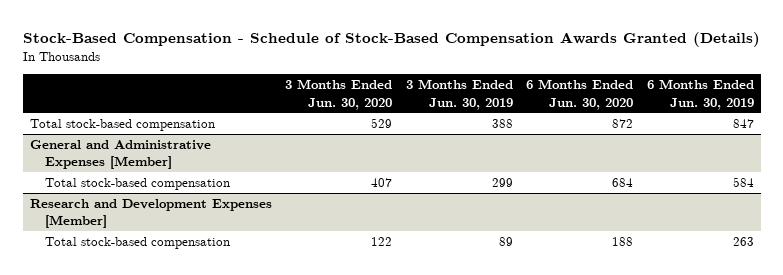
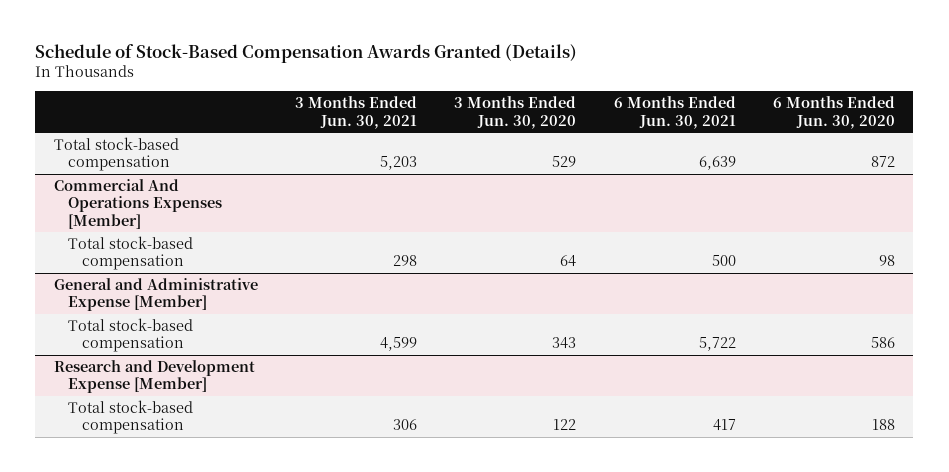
- Stock-Based Compensation - Schedule of Stock-Based Compensation Awards Granted (Details)
+ Schedule of Stock-Based Compensation Awards Granted (Details)
- | 3 Months Ended Jun. 30, 2020 | 3 Months Ended Jun. 30, 2019 | 6 Months Ended Jun. 30, 2020 | 6 Months Ended Jun. 30, 2019
+ | 3 Months Ended Jun. 30, 2021 | 3 Months Ended Jun. 30, 2020 | 6 Months Ended Jun. 30, 2021 | 6 Months Ended Jun. 30, 2020
- General and Administrative Expenses [Member]
- Total stock-based compensation | 407 | 299 | 684 | 584
- Research and Development Expenses [Member]
+ Commercial And Operations Expenses [Member]
+ Total stock-based compensation | 298 | 64 | 500 | 98
+ General and Administrative Expense [Member]
+ Total stock-based compensation | 4,599 | 343 | 5,722 | 586
+ Research and Development Expense [Member]

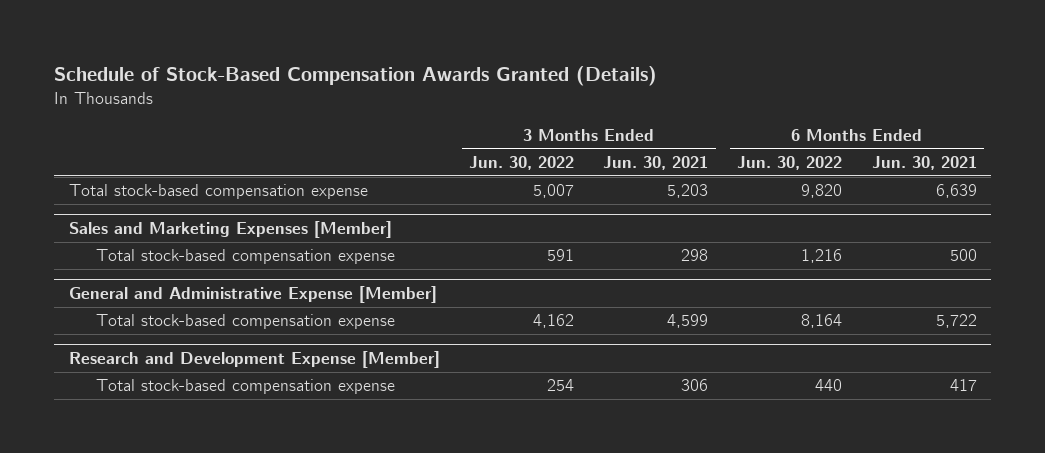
- | 3 Months Ended Jun. 30, 2021 | 3 Months Ended Jun. 30, 2020 | 6 Months Ended Jun. 30, 2021 | 6 Months Ended Jun. 30, 2020
+ | 3 Months Ended Jun. 30, 2022 | 3 Months Ended Jun. 30, 2021 | 6 Months Ended Jun. 30, 2022 | 6 Months Ended Jun. 30, 2021
- Total stock-based compensation | 5,203 | 529 | 6,639 | 872
- Commercial And Operations Expenses [Member]
- Total stock-based compensation | 298 | 64 | 500 | 98
+ Total stock-based compensation expense | 5,007 | 5,203 | 9,820 | 6,639
+ Sales and Marketing Expenses [Member]
+ Total stock-based compensation expense | 591 | 298 | 1,216 | 500
@ General and Administrative Expense [Member]
- Total stock-based compensation | 4,599 | 343 | 5,722 | 586
+ Total stock-based compensation expense | 4,162 | 4,599 | 8,164 | 5,722
@ Research and Development Expense [Member]
- Total stock-based compensation | 306 | 122 | 417 | 188
+ Total stock-based compensation expense | 254 | 306 | 440 | 417

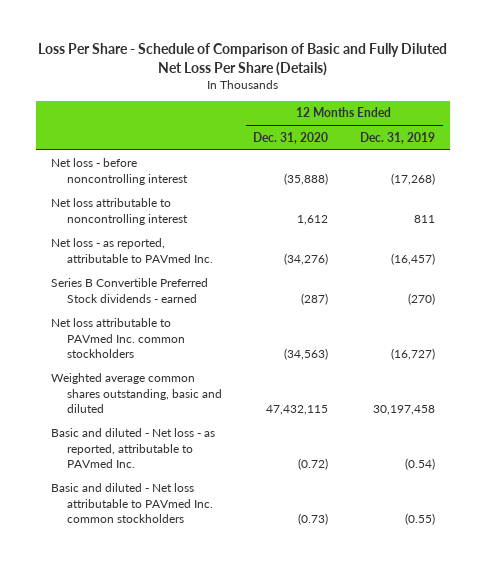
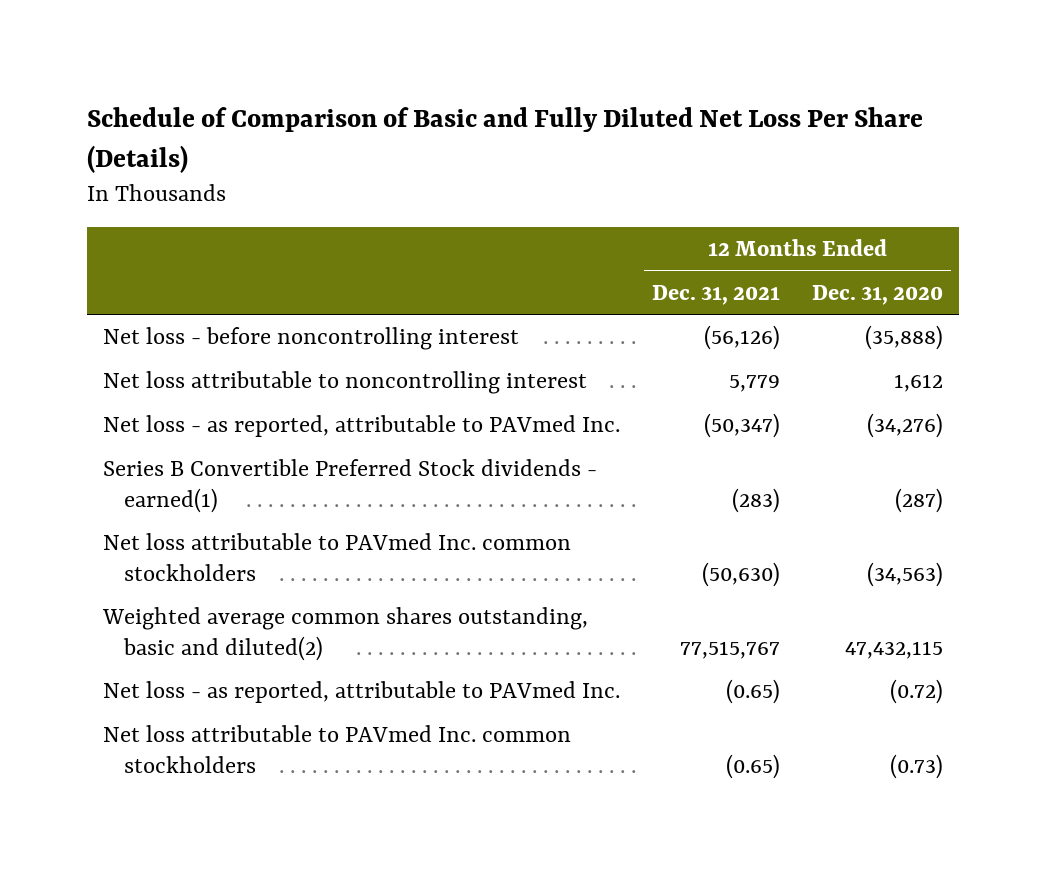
- Loss Per Share - Schedule of Comparison of Basic and Fully Diluted Net Loss Per Share (Details)
+ Schedule of Comparison of Basic and Fully Diluted Net Loss Per Share (Details)
- | 12 Months Ended Dec. 31, 2020 | 12 Months Ended Dec. 31, 2019
+ | 12 Months Ended Dec. 31, 2021 | 12 Months Ended Dec. 31, 2020
- Series B Convertible Preferred Stock dividends - earned | (287) | (270)
+ Series B Convertible Preferred Stock dividends - earned(1) | (283) | (287)
- Weighted average common shares outstanding, basic and diluted | 47,432,115 | 30,197,458
- Basic and diluted - Net loss - as reported, attributable to PAVmed Inc. | (0.72) | (0.54)
- Basic and diluted - Net loss attributable to PAVmed Inc. common stockholders | (0.73) | (0.55)
+ Weighted average common shares outstanding, basic and diluted(2) | 77,515,767 | 47,432,115
+ Net loss - as reported, attributable to PAVmed Inc. | (0.65) | (0.72)
+ Net loss attributable to PAVmed Inc. common stockholders | (0.65) | (0.73)

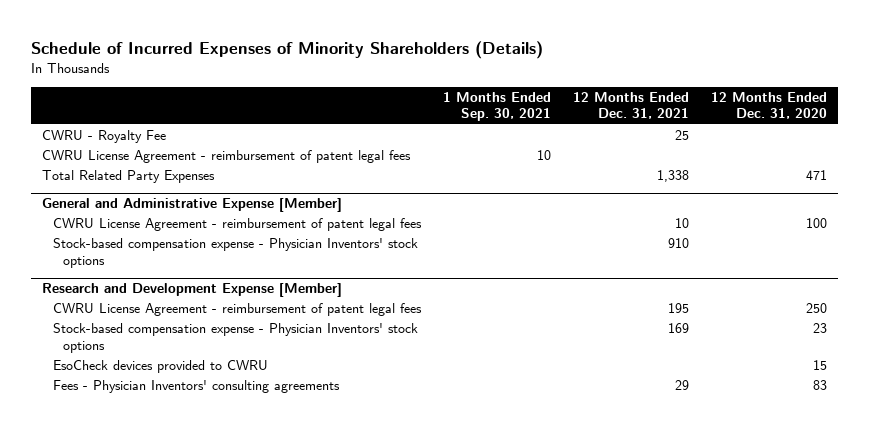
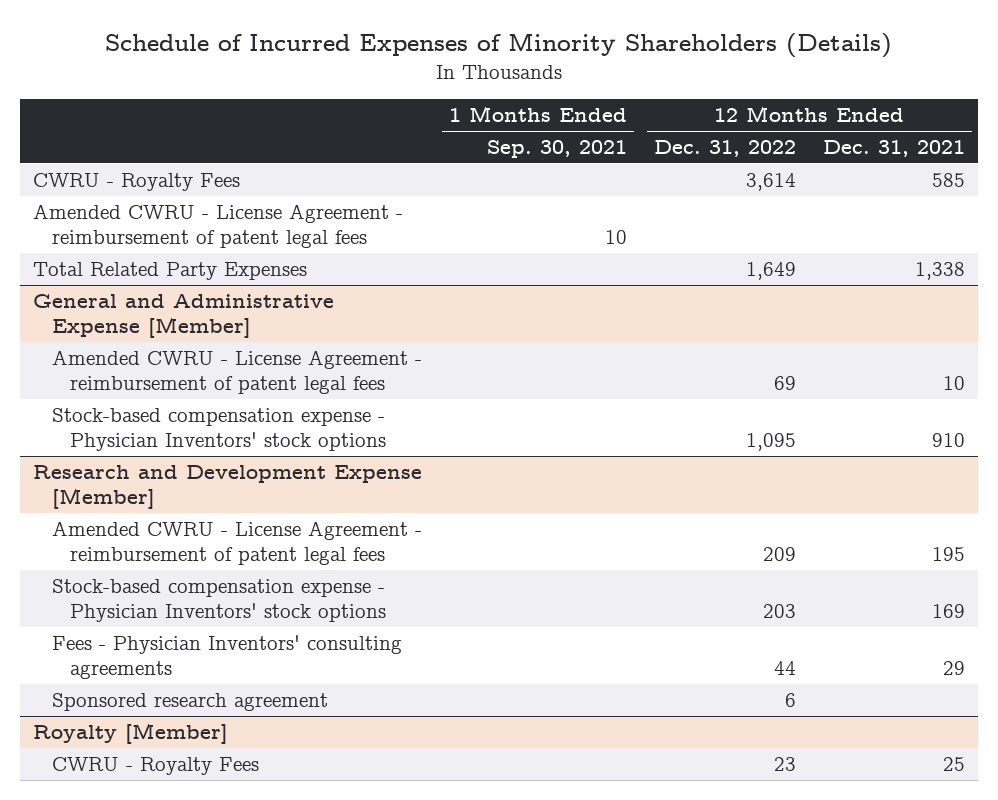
- | 1 Months Ended Sep. 30, 2021 | 12 Months Ended Dec. 31, 2021 | 12 Months Ended Dec. 31, 2020
+ | 1 Months Ended Sep. 30, 2021 | 12 Months Ended Dec. 31, 2022 | 12 Months Ended Dec. 31, 2021
- CWRU - Royalty Fee | | 25 |
- CWRU License Agreement - reimbursement of patent legal fees | 10 | |
+ CWRU - Royalty Fees | | 3,614 | 585
+ Amended CWRU - License Agreement - reimbursement of patent legal fees | 10 | |
@ General and Administrative Expense [Member]
- CWRU License Agreement - reimbursement of patent legal fees | | 10 | 100
+ Amended CWRU - License Agreement - reimbursement of patent legal fees | | 69 | 10
@ Research and Development Expense [Member]
- CWRU License Agreement - reimbursement of patent legal fees | | 195 | 250
+ Amended CWRU - License Agreement - reimbursement of patent legal fees | | 209 | 195
- EsoCheck devices provided to CWRU | | | 15
+ Sponsored research agreement | | 6 |
+ Royalty [Member]
+ CWRU - Royalty Fees | | 23 | 25

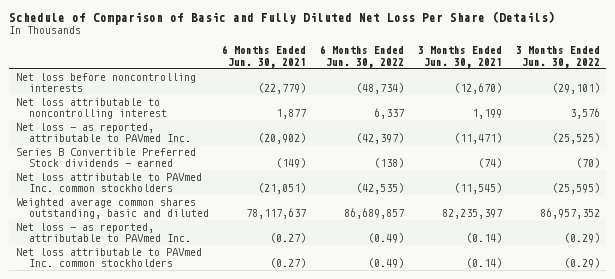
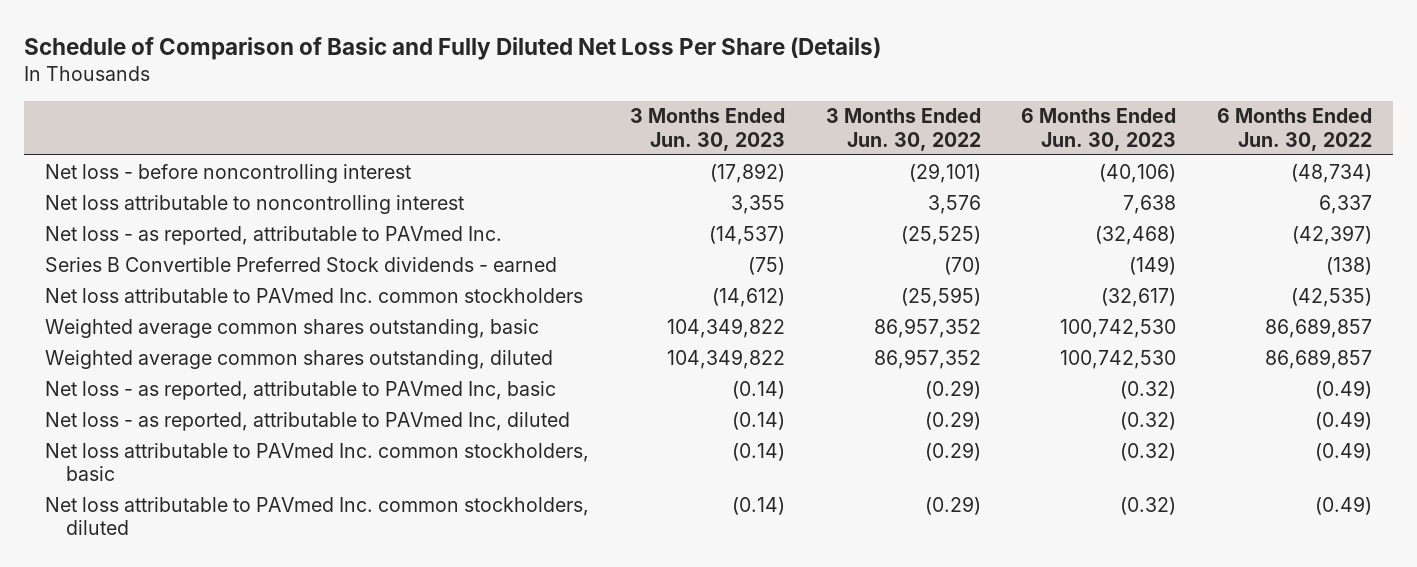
- | 6 Months Ended Jun. 30, 2021 | 6 Months Ended Jun. 30, 2022 | 3 Months Ended Jun. 30, 2021 | 3 Months Ended Jun. 30, 2022
+ | 3 Months Ended Jun. 30, 2023 | 3 Months Ended Jun. 30, 2022 | 6 Months Ended Jun. 30, 2023 | 6 Months Ended Jun. 30, 2022
- Net loss before noncontrolling interests | (22,779) | (48,734) | (12,670) | (29,101)
+ Net loss - before noncontrolling interest | (17,892) | (29,101) | (40,106) | (48,734)
- Weighted average common shares outstanding, basic and diluted | 78,117,637 | 86,689,857 | 82,235,397 | 86,957,352
- Net loss - as reported, attributable to PAVmed Inc. | (0.27) | (0.49) | (0.14) | (0.29)
- Net loss attributable to PAVmed Inc. common stockholders | (0.27) | (0.49) | (0.14) | (0.29)
+ Weighted average common shares outstanding, basic | 104,349,822 | 86,957,352 | 100,742,530 | 86,689,857
+ Weighted average common shares outstanding, diluted | 104,349,822 | 86,957,352 | 100,742,530 | 86,689,857
+ Net loss - as reported, attributable to PAVmed Inc, basic | (0.14) | (0.29) | (0.32) | (0.49)
+ Net loss - as reported, attributable to PAVmed Inc, diluted | (0.14) | (0.29) | (0.32) | (0.49)
+ Net loss attributable to PAVmed Inc. common stockholders, basic | (0.14) | (0.29) | (0.32) | (0.49)
+ Net loss attributable to PAVmed Inc. common stockholders, diluted | (0.14) | (0.29) | (0.32) | (0.49)

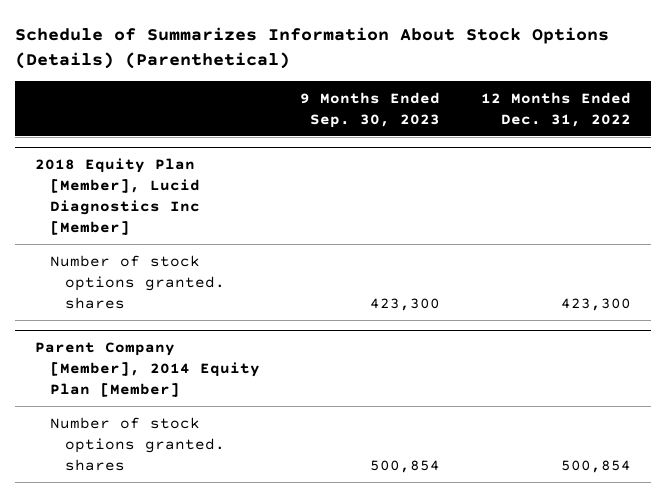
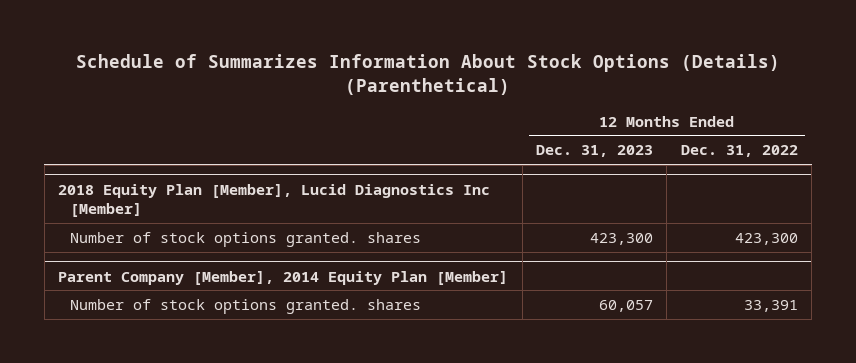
- | 9 Months Ended Sep. 30, 2023 | 12 Months Ended Dec. 31, 2022
+ | 12 Months Ended Dec. 31, 2023 | 12 Months Ended Dec. 31, 2022
@ Parent Company [Member], 2014 Equity Plan [Member]
- Number of stock options granted. shares | 500,854 | 500,854
+ Number of stock options granted. shares | 60,057 | 33,391

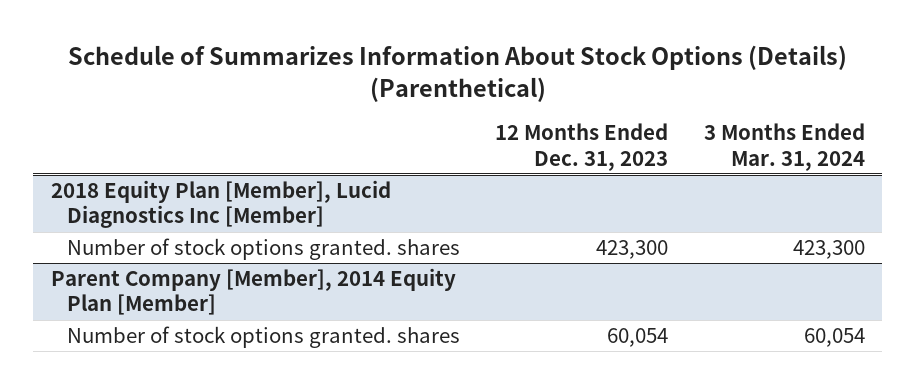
- | 12 Months Ended Dec. 31, 2023 | 12 Months Ended Dec. 31, 2022
+ | 12 Months Ended Dec. 31, 2023 | 3 Months Ended Mar. 31, 2024
@ Parent Company [Member], 2014 Equity Plan [Member]
- Number of stock options granted. shares | 60,057 | 33,391
+ Number of stock options granted. shares | 60,054 | 60,054

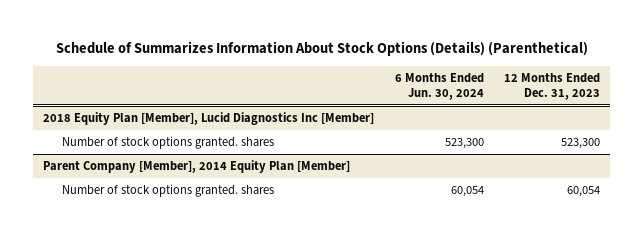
- | 12 Months Ended Dec. 31, 2023 | 3 Months Ended Mar. 31, 2024
+ | 6 Months Ended Jun. 30, 2024 | 12 Months Ended Dec. 31, 2023
@ 2018 Equity Plan [Member], Lucid Diagnostics Inc [Member]
- Number of stock options granted. shares | 423,300 | 423,300
+ Number of stock options granted. shares | 523,300 | 523,300

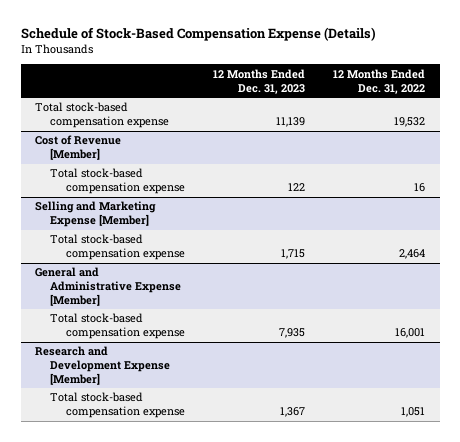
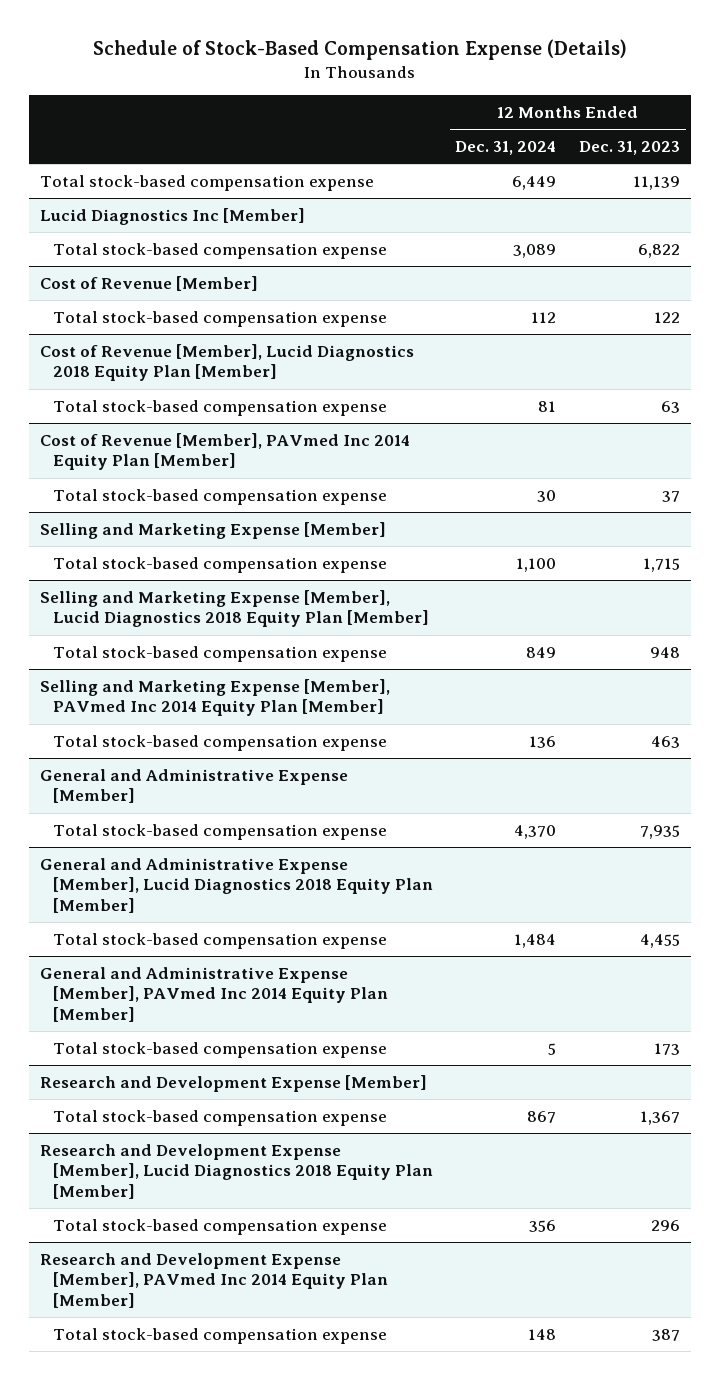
- | 12 Months Ended Dec. 31, 2023 | 12 Months Ended Dec. 31, 2022
+ | 12 Months Ended Dec. 31, 2024 | 12 Months Ended Dec. 31, 2023
+ Lucid Diagnostics Inc [Member]
+ Total stock-based compensation expense | 3,089 | 6,822
+ Cost of Revenue [Member], Lucid Diagnostics 2018 Equity Plan [Member]
+ Total stock-based compensation expense | 81 | 63
+ Cost of Revenue [Member], PAVmed Inc 2014 Equity Plan [Member]
+ Total stock-based compensation expense | 30 | 37
+ Selling and Marketing Expense [Member], Lucid Diagnostics 2018 Equity Plan [Member]
+ Total stock-based compensation expense | 849 | 948
+ Selling and Marketing Expense [Member], PAVmed Inc 2014 Equity Plan [Member]
+ Total stock-based compensation expense | 136 | 463
+ General and Administrative Expense [Member], Lucid Diagnostics 2018 Equity Plan [Member]
+ Total stock-based compensation expense | 1,484 | 4,455
+ General and Administrative Expense [Member], PAVmed Inc 2014 Equity Plan [Member]
+ Total stock-based compensation expense | 5 | 173
+ Research and Development Expense [Member], Lucid Diagnostics 2018 Equity Plan [Member]
+ Total stock-based compensation expense | 356 | 296
+ Research and Development Expense [Member], PAVmed Inc 2014 Equity Plan [Member]
+ Total stock-based compensation expense | 148 | 387

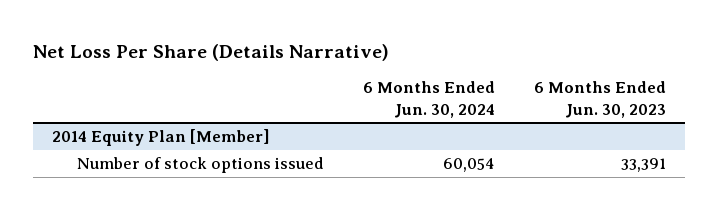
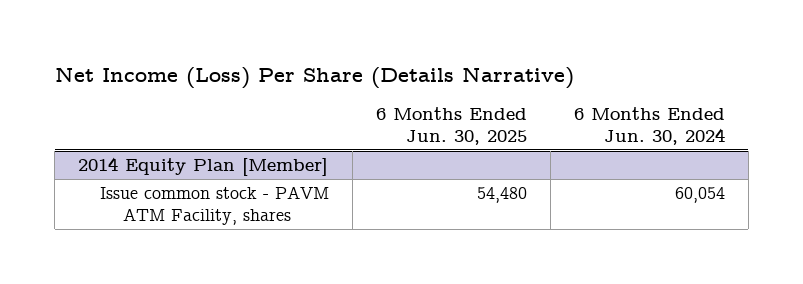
- Net Loss Per Share (Details Narrative)
+ Net Income (Loss) Per Share (Details Narrative)
- | 6 Months Ended Jun. 30, 2024 | 6 Months Ended Jun. 30, 2023
+ | 6 Months Ended Jun. 30, 2025 | 6 Months Ended Jun. 30, 2024
@ 2014 Equity Plan [Member]
- Number of stock options issued | 60,054 | 33,391
+ Issue common stock - PAVM ATM Facility, shares | 54,480 | 60,054

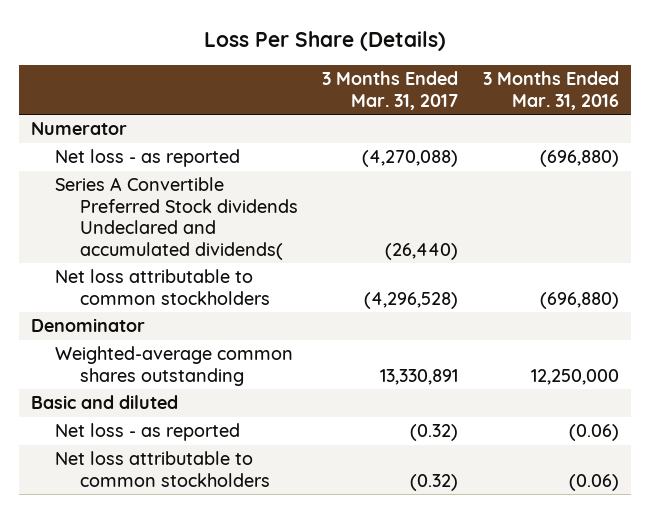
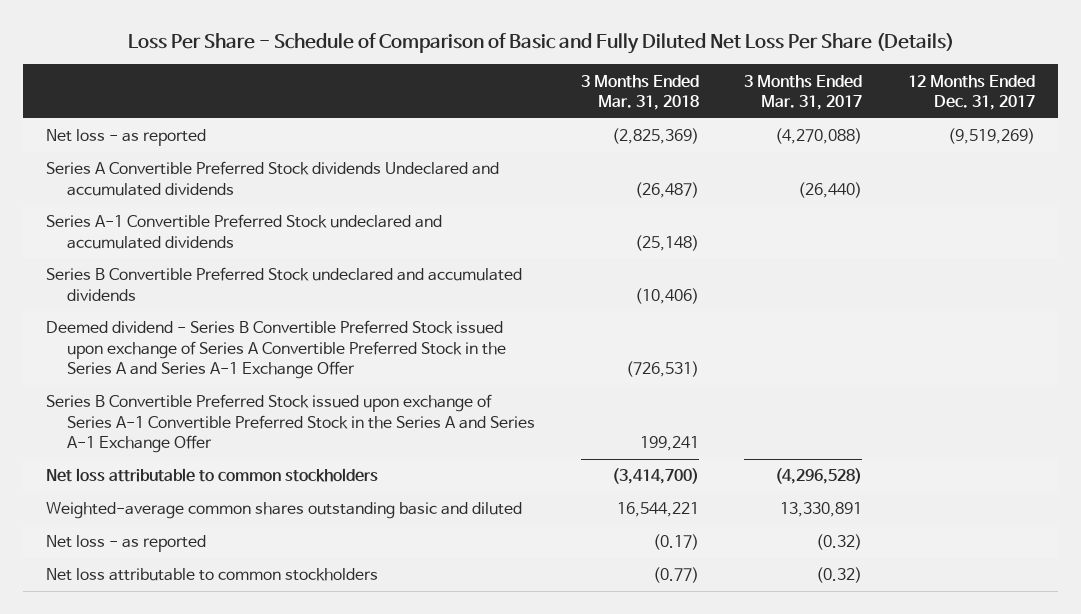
- Loss Per Share (Details)
+ Loss Per Share - Schedule of Comparison of Basic and Fully Diluted Net Loss Per Share (Details)
- | 3 Months Ended Mar. 31, 2017 | 3 Months Ended Mar. 31, 2016
+ | 3 Months Ended Mar. 31, 2018 | 3 Months Ended Mar. 31, 2017 | 12 Months Ended Dec. 31, 2017
- Numerator
- Series A Convertible Preferred Stock dividends Undeclared and accumulated dividends( | (26,440) |
+ Series A Convertible Preferred Stock dividends Undeclared and accumulated dividends | (26,487) | (26,440) |
+ Series A-1 Convertible Preferred Stock undeclared and accumulated dividends | (25,148) | |
+ Series B Convertible Preferred Stock undeclared and accumulated dividends | (10,406) | |
+ Deemed dividend - Series B Convertible Preferred Stock issued upon exchange of Series A Convertible Preferred Stock in the Series A and Series A-1 Exchange Offer | (726,531) | |
+ Series B Convertible Preferred Stock issued upon exchange of Series A-1 Convertible Preferred Stock in the Series A and Series A-1 Exchange Offer | 199,241 | |
- Denominator
- Weighted-average common shares outstanding | 13,330,891 | 12,250,000
- Basic and diluted
+ Weighted-average common shares outstanding basic and diluted | 16,544,221 | 13,330,891 |

